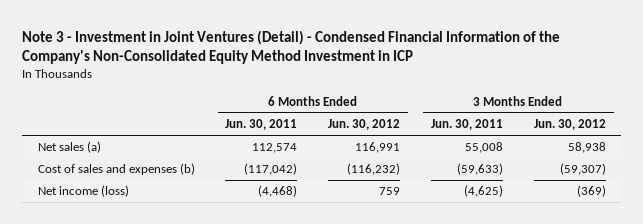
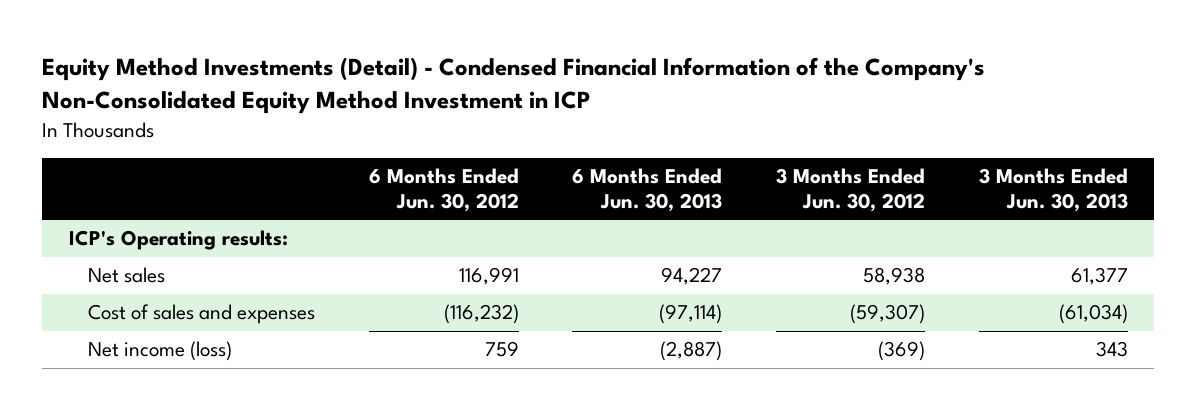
- Note 3 - Investment in Joint Ventures (Detail) - Condensed Financial Information of the Company's Non-Consolidated Equity Method Investment in ICP
+ Equity Method Investments (Detail) - Condensed Financial Information of the Company's Non-Consolidated Equity Method Investment in ICP
- | 6 Months Ended Jun. 30, 2011 | 6 Months Ended Jun. 30, 2012 | 3 Months Ended Jun. 30, 2011 | 3 Months Ended Jun. 30, 2012
+ | 6 Months Ended Jun. 30, 2012 | 6 Months Ended Jun. 30, 2013 | 3 Months Ended Jun. 30, 2012 | 3 Months Ended Jun. 30, 2013
- Net sales (a) | 112,574 | 116,991 | 55,008 | 58,938
- Cost of sales and expenses (b) | (117,042) | (116,232) | (59,633) | (59,307)
+ ICP's Operating results:
+ Net sales | 116,991 | 94,227 | 58,938 | 61,377
+ Cost of sales and expenses | (116,232) | (97,114) | (59,307) | (61,034)

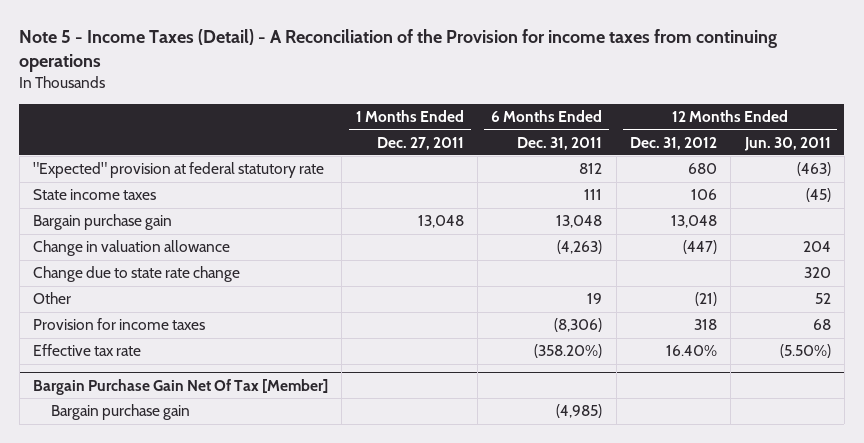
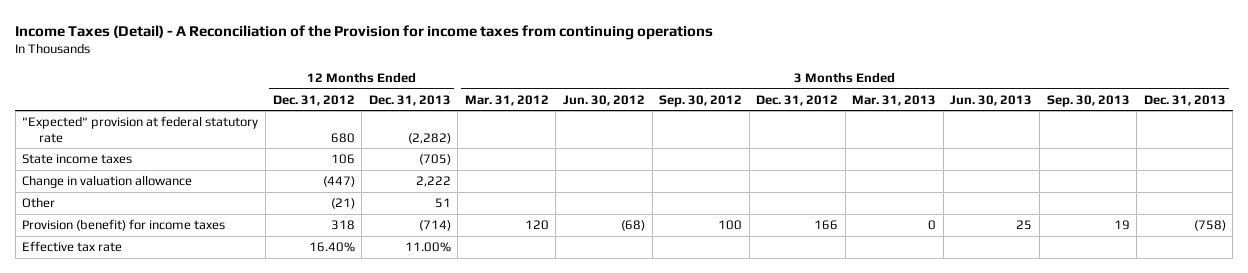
- Note 5 - Income Taxes (Detail) - A Reconciliation of the Provision for income taxes from continuing operations
+ Income Taxes (Detail) - A Reconciliation of the Provision for income taxes from continuing operations
- | 1 Months Ended Dec. 27, 2011 | 6 Months Ended Dec. 31, 2011 | 12 Months Ended Dec. 31, 2012 | 12 Months Ended Jun. 30, 2011
+ | 12 Months Ended Dec. 31, 2012 | 12 Months Ended Dec. 31, 2013 | 3 Months Ended Mar. 31, 2012 | 3 Months Ended Jun. 30, 2012 | 3 Months Ended Sep. 30, 2012 | 3 Months Ended Dec. 31, 2012 | 3 Months Ended Mar. 31, 2013 | 3 Months Ended Jun. 30, 2013 | 3 Months Ended Sep. 30, 2013 | 3 Months Ended Dec. 31, 2013
- Bargain purchase gain | 13,048 | 13,048 | 13,048 |
- Change due to state rate change | | | | 320
- Provision for income taxes | | (8,306) | 318 | 68
+ Provision (benefit) for income taxes | 318 | (714) | 120 | (68) | 100 | 166 | 0 | 25 | 19 | (758)
- Bargain Purchase Gain Net Of Tax [Member]
- Bargain purchase gain | | (4,985) | |

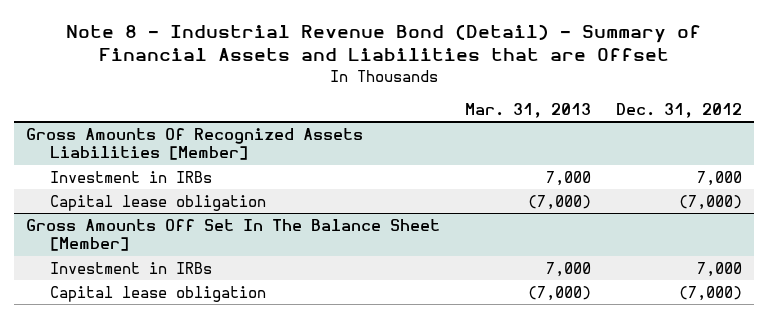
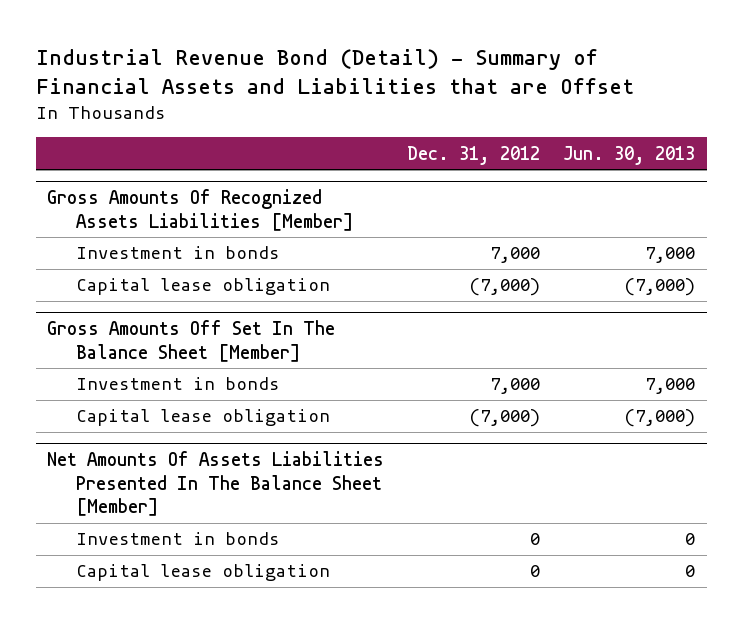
- Note 8 - Industrial Revenue Bond (Detail) - Summary of Financial Assets and Liabilities that are Offset
+ Industrial Revenue Bond (Detail) - Summary of Financial Assets and Liabilities that are Offset
- | Mar. 31, 2013 | Dec. 31, 2012
+ | Dec. 31, 2012 | Jun. 30, 2013
@ Gross Amounts Of Recognized Assets Liabilities [Member]
- Investment in IRBs | 7,000 | 7,000
+ Investment in bonds | 7,000 | 7,000
@ Gross Amounts Off Set In The Balance Sheet [Member]
- Investment in IRBs | 7,000 | 7,000
+ Investment in bonds | 7,000 | 7,000
+ Net Amounts Of Assets Liabilities Presented In The Balance Sheet [Member]
+ Investment in bonds | 0 | 0
+ Capital lease obligation | 0 | 0

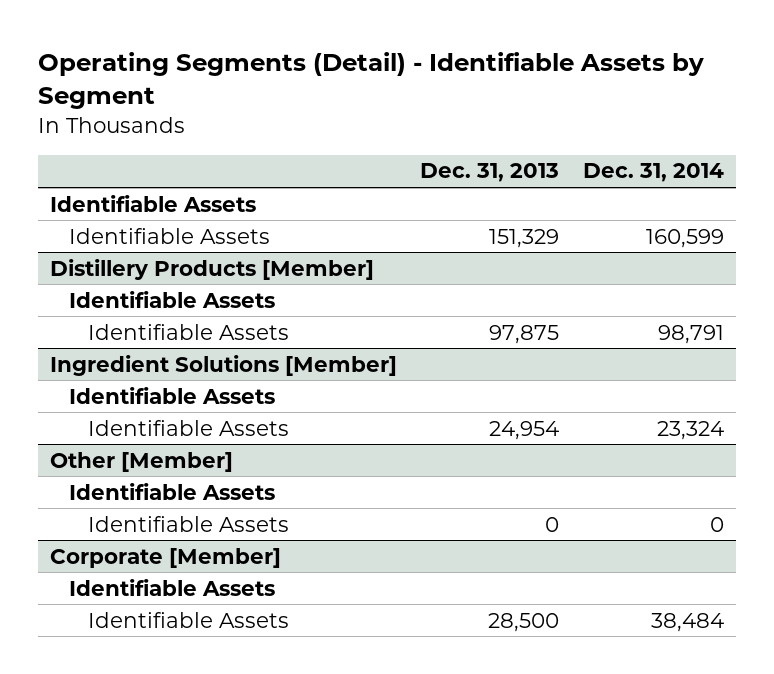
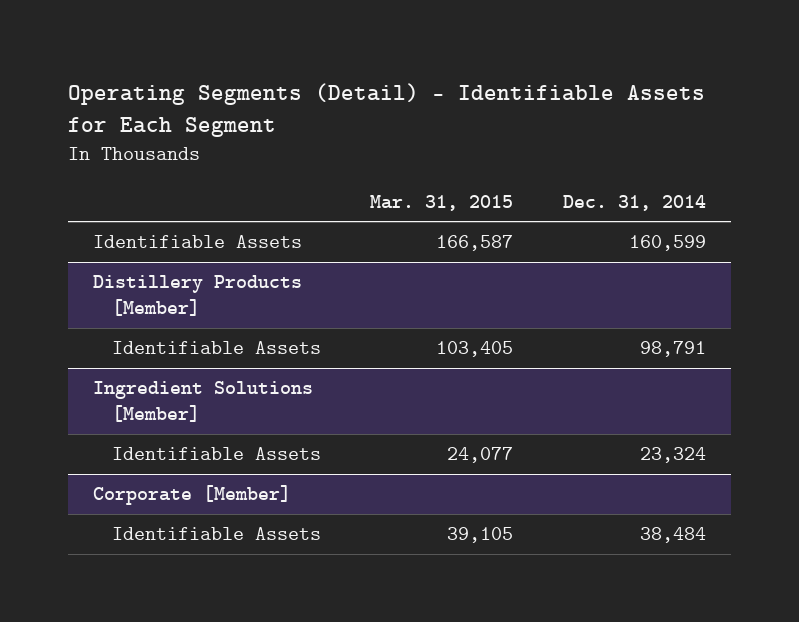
- Operating Segments (Detail) - Identifiable Assets by Segment
+ Operating Segments (Detail) - Identifiable Assets for Each Segment
- | Dec. 31, 2013 | Dec. 31, 2014
+ | Mar. 31, 2015 | Dec. 31, 2014
- Identifiable Assets
@ Distillery Products [Member]
- Identifiable Assets
@ Ingredient Solutions [Member]
- Identifiable Assets
- Other [Member]
- Identifiable Assets
- Identifiable Assets | 0 | 0
@ Corporate [Member]
- Identifiable Assets

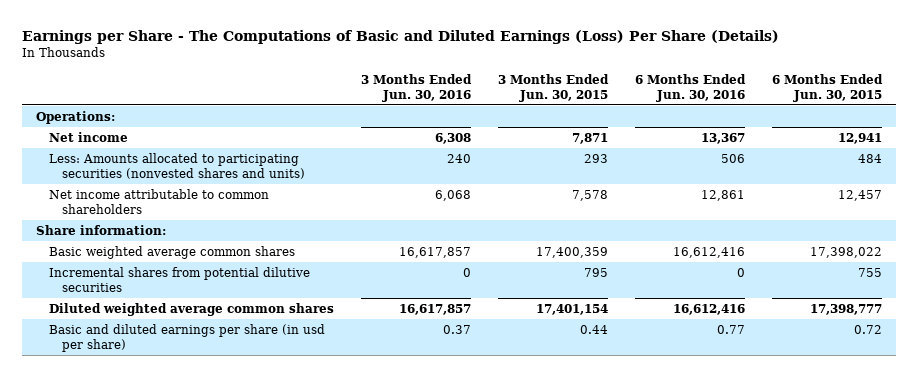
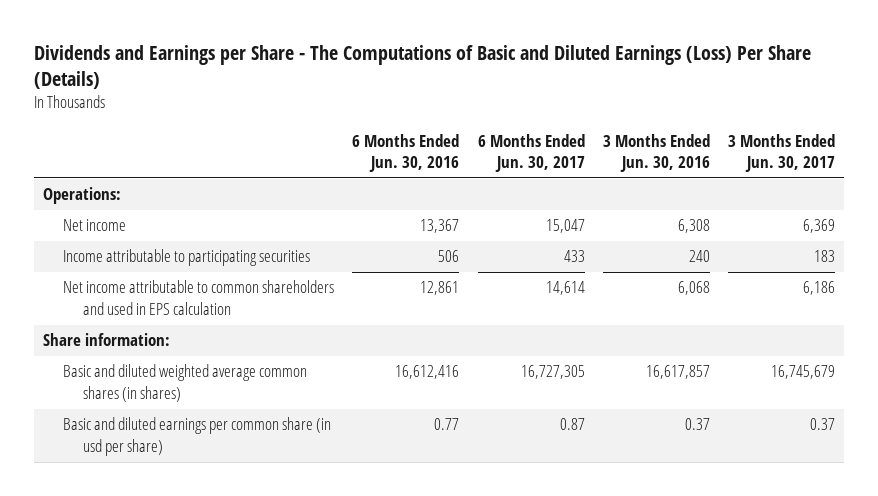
- Earnings per Share - The Computations of Basic and Diluted Earnings (Loss) Per Share (Details)
+ Dividends and Earnings per Share - The Computations of Basic and Diluted Earnings (Loss) Per Share (Details)
- | 3 Months Ended Jun. 30, 2016 | 3 Months Ended Jun. 30, 2015 | 6 Months Ended Jun. 30, 2016 | 6 Months Ended Jun. 30, 2015
+ | 6 Months Ended Jun. 30, 2016 | 6 Months Ended Jun. 30, 2017 | 3 Months Ended Jun. 30, 2016 | 3 Months Ended Jun. 30, 2017
- Less: Amounts allocated to participating securities (nonvested shares and units) | 240 | 293 | 506 | 484
- Net income attributable to common shareholders | 6,068 | 7,578 | 12,861 | 12,457
+ Income attributable to participating securities | 506 | 433 | 240 | 183
+ Net income attributable to common shareholders and used in EPS calculation | 12,861 | 14,614 | 6,068 | 6,186
- Basic weighted average common shares | 16,617,857 | 17,400,359 | 16,612,416 | 17,398,022
- Incremental shares from potential dilutive securities | 0 | 795 | 0 | 755
- Diluted weighted average common shares | 16,617,857 | 17,401,154 | 16,612,416 | 17,398,777
- Basic and diluted earnings per share (in usd per share) | 0.37 | 0.44 | 0.77 | 0.72
+ Basic and diluted weighted average common shares (in shares) | 16,612,416 | 16,727,305 | 16,617,857 | 16,745,679
+ Basic and diluted earnings per common share (in usd per share) | 0.77 | 0.87 | 0.37 | 0.37

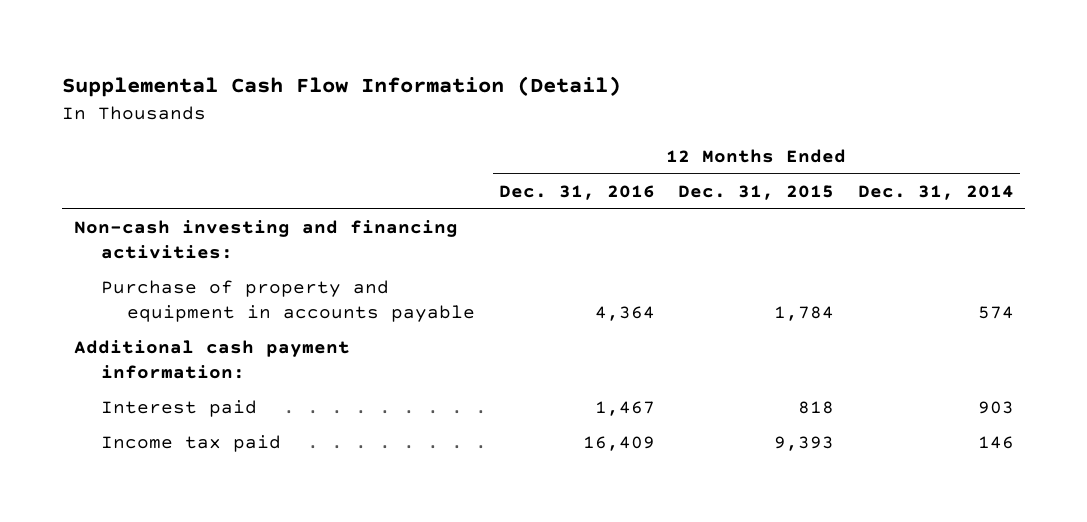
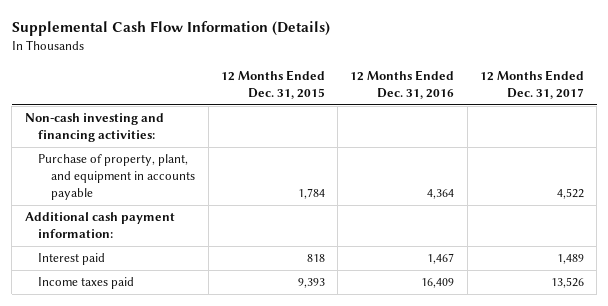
- Supplemental Cash Flow Information (Detail)
+ Supplemental Cash Flow Information (Details)
- | 12 Months Ended Dec. 31, 2016 | 12 Months Ended Dec. 31, 2015 | 12 Months Ended Dec. 31, 2014
+ | 12 Months Ended Dec. 31, 2015 | 12 Months Ended Dec. 31, 2016 | 12 Months Ended Dec. 31, 2017
- Purchase of property and equipment in accounts payable | 4,364 | 1,784 | 574
+ Purchase of property, plant, and equipment in accounts payable | 1,784 | 4,364 | 4,522
- Income tax paid | 16,409 | 9,393 | 146
+ Income taxes paid | 9,393 | 16,409 | 13,526

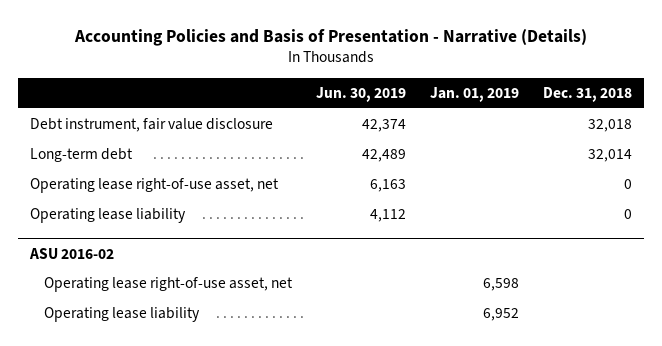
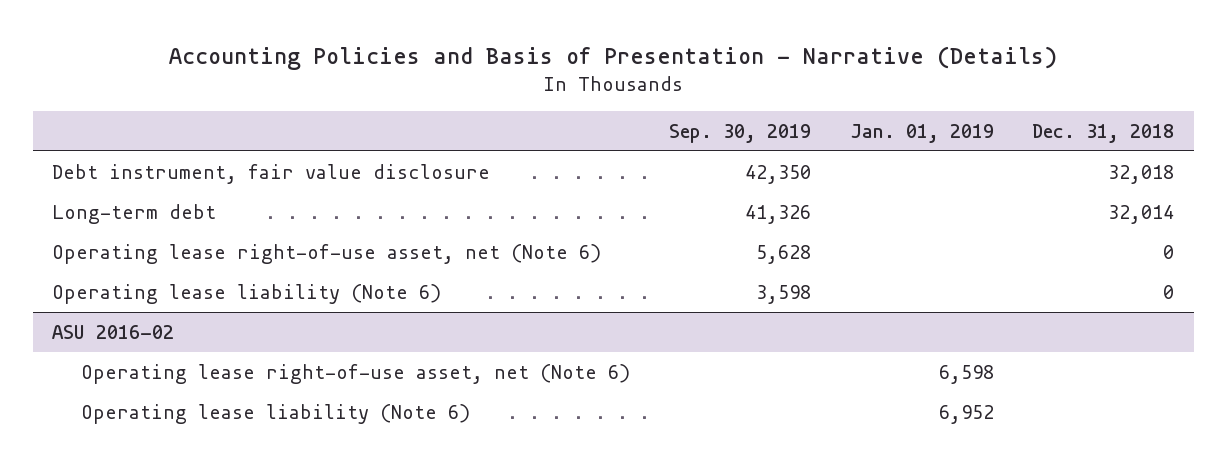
- | Jun. 30, 2019 | Jan. 01, 2019 | Dec. 31, 2018
+ | Sep. 30, 2019 | Jan. 01, 2019 | Dec. 31, 2018
- Operating lease right-of-use asset, net | 6,163 | | 0
- Operating lease liability | 4,112 | | 0
+ Operating lease right-of-use asset, net (Note 6) | 5,628 | | 0
+ Operating lease liability (Note 6) | 3,598 | | 0
@ ASU 2016-02
- Operating lease right-of-use asset, net | | 6,598 |
- Operating lease liability | | 6,952 |
+ Operating lease right-of-use asset, net (Note 6) | | 6,598 |
+ Operating lease liability (Note 6) | | 6,952 |

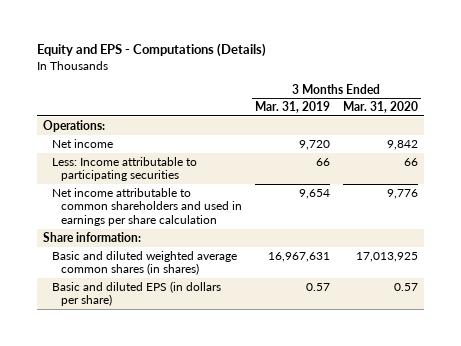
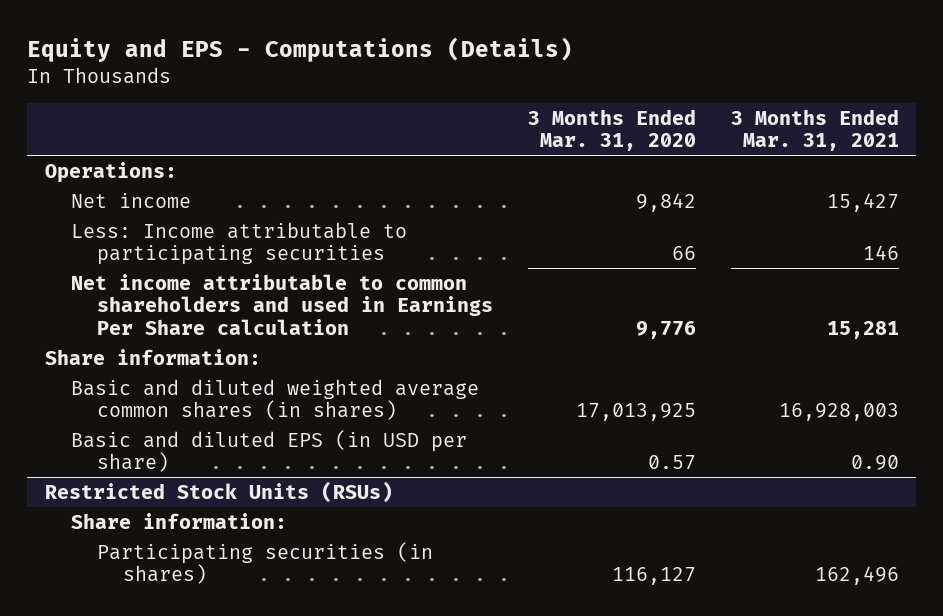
- | 3 Months Ended Mar. 31, 2019 | 3 Months Ended Mar. 31, 2020
+ | 3 Months Ended Mar. 31, 2020 | 3 Months Ended Mar. 31, 2021
- Net income attributable to common shareholders and used in earnings per share calculation | 9,654 | 9,776
+ Net income attributable to common shareholders and used in Earnings Per Share calculation | 9,776 | 15,281
- Basic and diluted EPS (in dollars per share) | 0.57 | 0.57
+ Basic and diluted EPS (in USD per share) | 0.57 | 0.90
+ Restricted Stock Units (RSUs)
+ Share information:
+ Participating securities (in shares) | 116,127 | 162,496

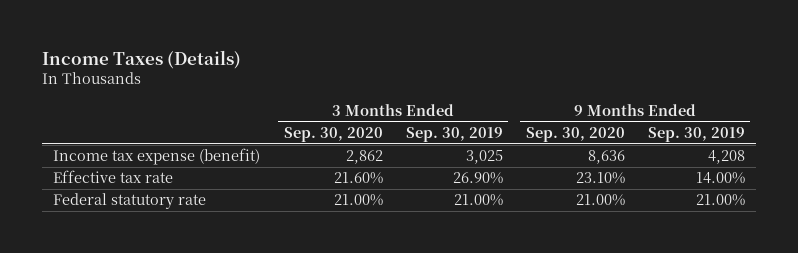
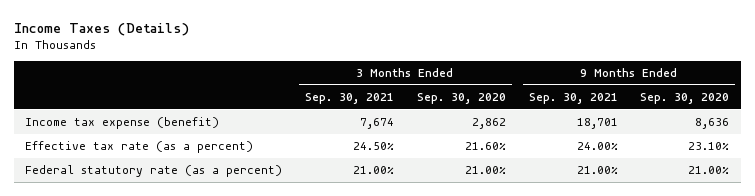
- | 3 Months Ended Sep. 30, 2020 | 3 Months Ended Sep. 30, 2019 | 9 Months Ended Sep. 30, 2020 | 9 Months Ended Sep. 30, 2019
+ | 3 Months Ended Sep. 30, 2021 | 3 Months Ended Sep. 30, 2020 | 9 Months Ended Sep. 30, 2021 | 9 Months Ended Sep. 30, 2020
- Effective tax rate | 21.60% | 26.90% | 23.10% | 14.00%
- Federal statutory rate | 21.00% | 21.00% | 21.00% | 21.00%
+ Effective tax rate (as a percent) | 24.50% | 21.60% | 24.00% | 23.10%
+ Federal statutory rate (as a percent) | 21.00% | 21.00% | 21.00% | 21.00%

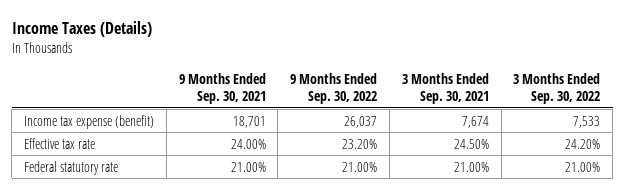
- | 3 Months Ended Sep. 30, 2021 | 3 Months Ended Sep. 30, 2020 | 9 Months Ended Sep. 30, 2021 | 9 Months Ended Sep. 30, 2020
+ | 9 Months Ended Sep. 30, 2021 | 9 Months Ended Sep. 30, 2022 | 3 Months Ended Sep. 30, 2021 | 3 Months Ended Sep. 30, 2022
- Effective tax rate (as a percent) | 24.50% | 21.60% | 24.00% | 23.10%
- Federal statutory rate (as a percent) | 21.00% | 21.00% | 21.00% | 21.00%
+ Effective tax rate | 24.00% | 23.20% | 24.50% | 24.20%
+ Federal statutory rate | 21.00% | 21.00% | 21.00% | 21.00%

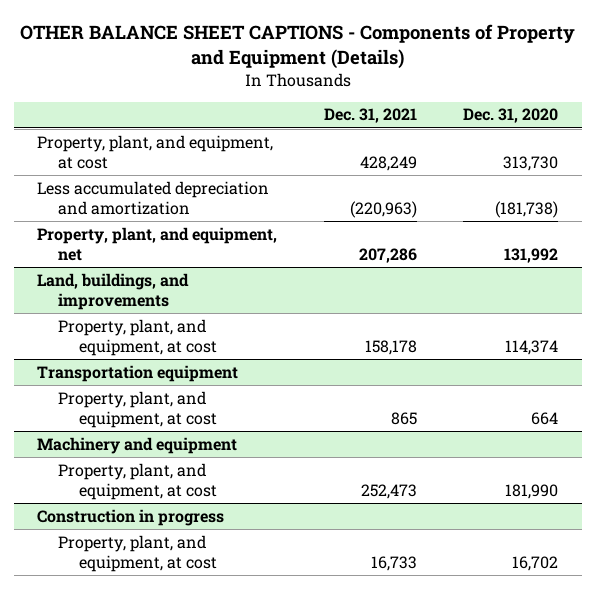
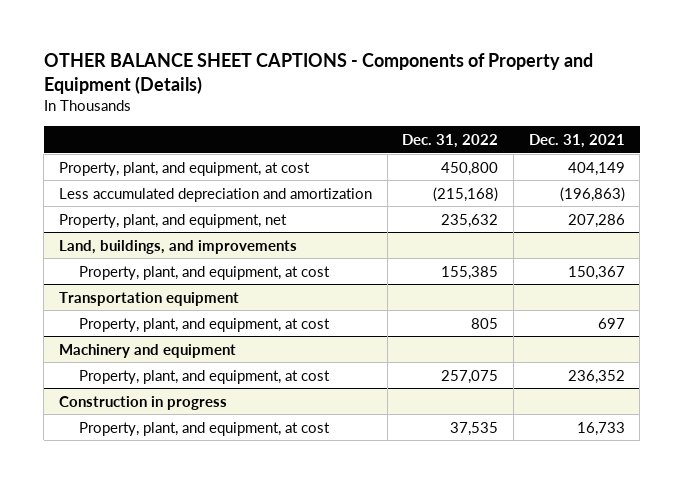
- | Dec. 31, 2021 | Dec. 31, 2020
+ | Dec. 31, 2022 | Dec. 31, 2021
- Property, plant, and equipment, at cost | 428,249 | 313,730
- Less accumulated depreciation and amortization | (220,963) | (181,738)
+ Property, plant, and equipment, at cost | 450,800 | 404,149
+ Less accumulated depreciation and amortization | (215,168) | (196,863)
@ Land, buildings, and improvements
- Property, plant, and equipment, at cost | 158,178 | 114,374
+ Property, plant, and equipment, at cost | 155,385 | 150,367
@ Transportation equipment
- Property, plant, and equipment, at cost | 865 | 664
+ Property, plant, and equipment, at cost | 805 | 697
@ Machinery and equipment
- Property, plant, and equipment, at cost | 252,473 | 181,990
+ Property, plant, and equipment, at cost | 257,075 | 236,352

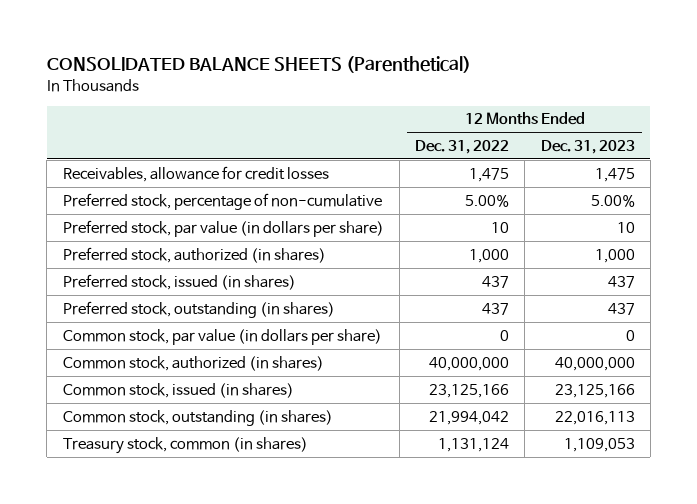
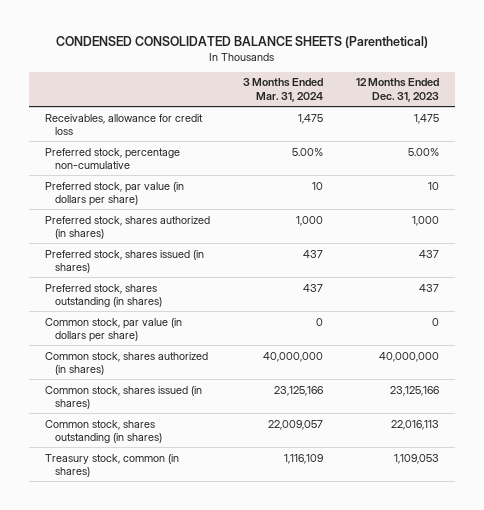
- CONSOLIDATED BALANCE SHEETS (Parenthetical)
+ CONDENSED CONSOLIDATED BALANCE SHEETS (Parenthetical)
- | 12 Months Ended Dec. 31, 2022 | 12 Months Ended Dec. 31, 2023
+ | 3 Months Ended Mar. 31, 2024 | 12 Months Ended Dec. 31, 2023
- Receivables, allowance for credit losses | 1,475 | 1,475
- Preferred stock, percentage of non-cumulative | 5.00% | 5.00%
+ Receivables, allowance for credit loss | 1,475 | 1,475
+ Preferred stock, percentage non-cumulative | 5.00% | 5.00%
- Preferred stock, authorized (in shares) | 1,000 | 1,000
- Preferred stock, issued (in shares) | 437 | 437
- Preferred stock, outstanding (in shares) | 437 | 437
+ Preferred stock, shares authorized (in shares) | 1,000 | 1,000
+ Preferred stock, shares issued (in shares) | 437 | 437
+ Preferred stock, shares outstanding (in shares) | 437 | 437
- Common stock, authorized (in shares) | 40,000,000 | 40,000,000
- Common stock, issued (in shares) | 23,125,166 | 23,125,166
- Common stock, outstanding (in shares) | 21,994,042 | 22,016,113
+ Common stock, shares authorized (in shares) | 40,000,000 | 40,000,000
+ Common stock, shares issued (in shares) | 23,125,166 | 23,125,166
+ Common stock, shares outstanding (in shares) | 22,009,057 | 22,016,113

